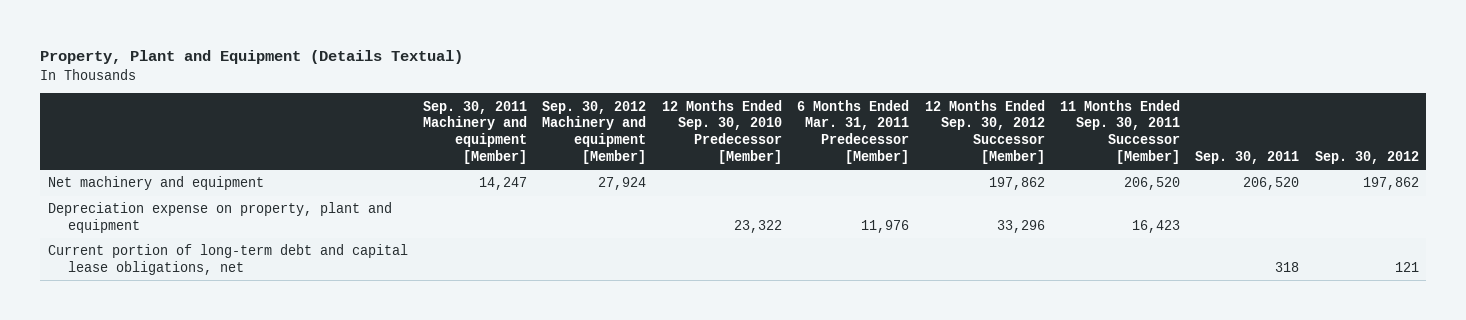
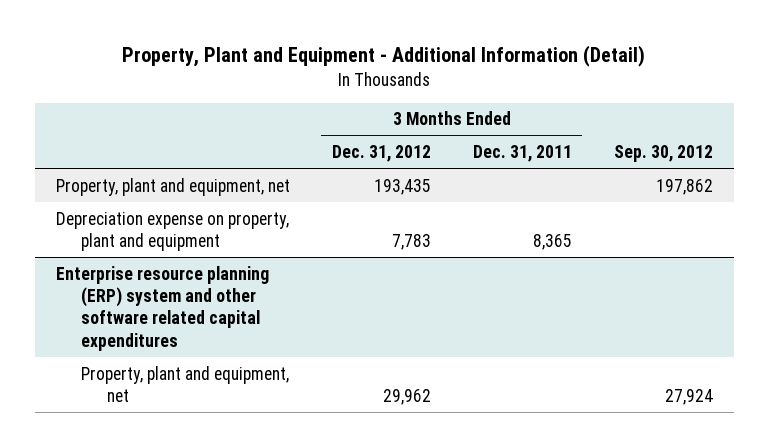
- Property, Plant and Equipment (Details Textual)
+ Property, Plant and Equipment - Additional Information (Detail)
- | Sep. 30, 2011 Machinery and equipment [Member] | Sep. 30, 2012 Machinery and equipment [Member] | 12 Months Ended Sep. 30, 2010 Predecessor [Member] | 6 Months Ended Mar. 31, 2011 Predecessor [Member] | 12 Months Ended Sep. 30, 2012 Successor [Member] | 11 Months Ended Sep. 30, 2011 Successor [Member] | Sep. 30, 2011 | Sep. 30, 2012
+ | 3 Months Ended Dec. 31, 2012 | 3 Months Ended Dec. 31, 2011 | Sep. 30, 2012
- Net machinery and equipment | 14,247 | 27,924 | | | 197,862 | 206,520 | 206,520 | 197,862
+ Property, plant and equipment, net | 193,435 | | 197,862
- Current portion of long-term debt and capital lease obligations, net | | | | | | | 318 | 121
+ Enterprise resource planning (ERP) system and other software related capital expenditures
+ Property, plant and equipment, net | 29,962 | | 27,924

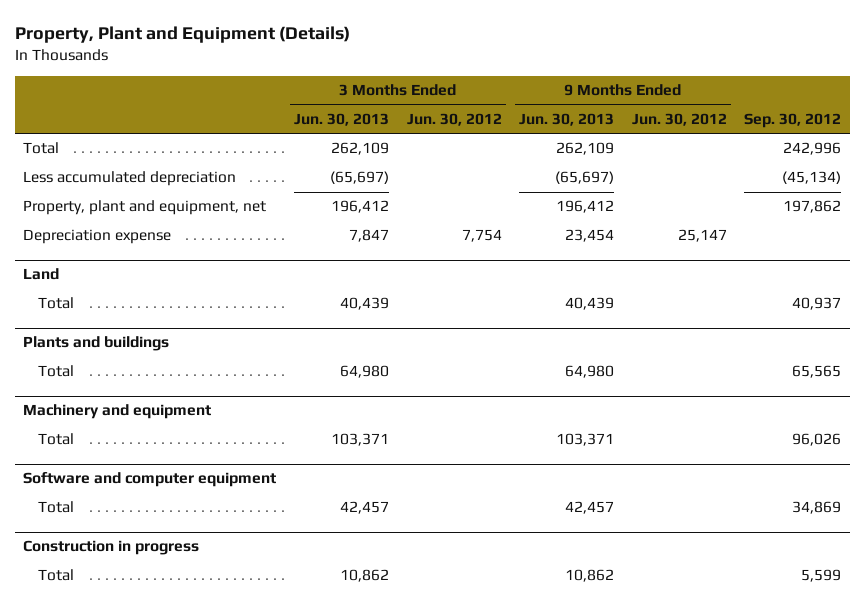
- Property, Plant and Equipment - Additional Information (Detail)
+ Property, Plant and Equipment (Details)
- | 3 Months Ended Dec. 31, 2012 | 3 Months Ended Dec. 31, 2011 | Sep. 30, 2012
+ | 3 Months Ended Jun. 30, 2013 | 3 Months Ended Jun. 30, 2012 | 9 Months Ended Jun. 30, 2013 | 9 Months Ended Jun. 30, 2012 | Sep. 30, 2012
+ Total | 262,109 | | 262,109 | | 242,996
+ Less accumulated depreciation | (65,697) | | (65,697) | | (45,134)
- Depreciation expense on property, plant and equipment | 7,783 | 8,365 |
- Enterprise resource planning (ERP) system and other software related capital expenditures
- Property, plant and equipment, net | 29,962 | | 27,924
+ Depreciation expense | 7,847 | 7,754 | 23,454 | 25,147 |
+ Land
+ Total | 40,439 | | 40,439 | | 40,937
+ Plants and buildings
+ Total | 64,980 | | 64,980 | | 65,565
+ Machinery and equipment
+ Total | 103,371 | | 103,371 | | 96,026
+ Software and computer equipment
+ Total | 42,457 | | 42,457 | | 34,869
+ Construction in progress
+ Total | 10,862 | | 10,862 | | 5,599

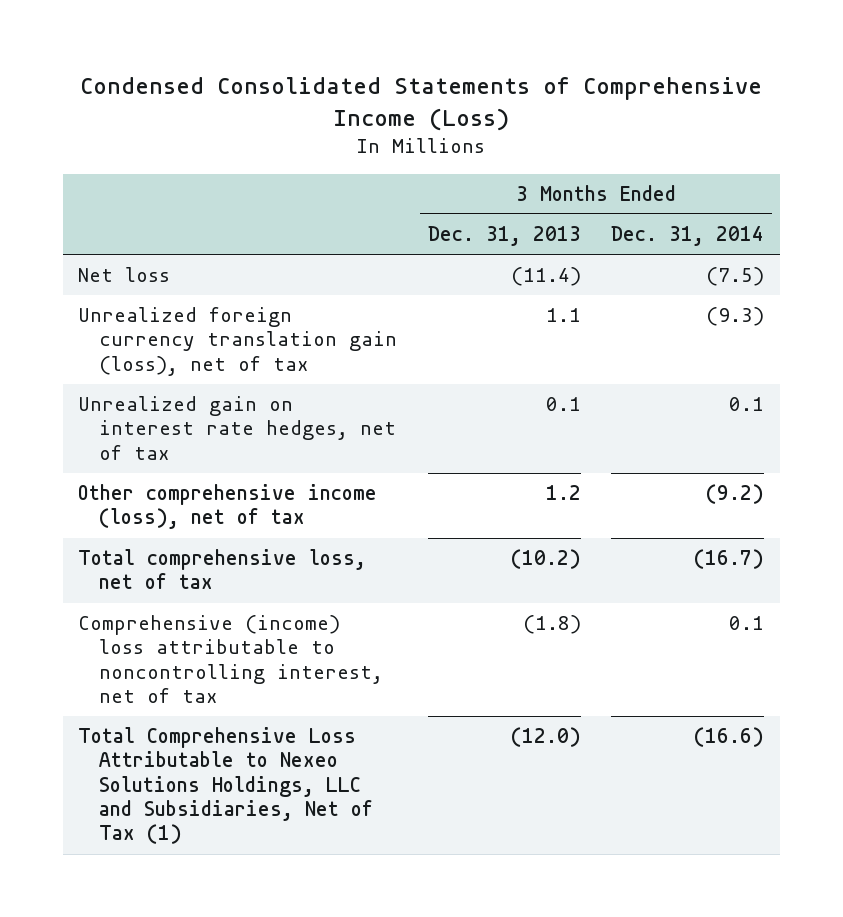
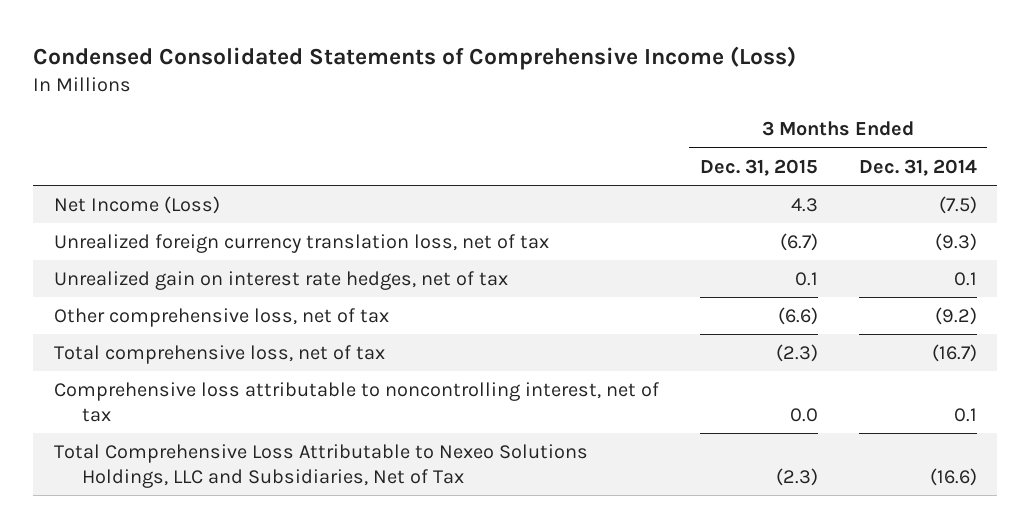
- | 3 Months Ended Dec. 31, 2013 | 3 Months Ended Dec. 31, 2014
+ | 3 Months Ended Dec. 31, 2015 | 3 Months Ended Dec. 31, 2014
- Net loss | (11.4) | (7.5)
- Unrealized foreign currency translation gain (loss), net of tax | 1.1 | (9.3)
+ Net Income (Loss) | 4.3 | (7.5)
+ Unrealized foreign currency translation loss, net of tax | (6.7) | (9.3)
- Other comprehensive income (loss), net of tax | 1.2 | (9.2)
+ Other comprehensive loss, net of tax | (6.6) | (9.2)
- Comprehensive (income) loss attributable to noncontrolling interest, net of tax | (1.8) | 0.1
- Total Comprehensive Loss Attributable to Nexeo Solutions Holdings, LLC and Subsidiaries, Net of Tax (1) | (12.0) | (16.6)
+ Comprehensive loss attributable to noncontrolling interest, net of tax | 0.0 | 0.1
+ Total Comprehensive Loss Attributable to Nexeo Solutions Holdings, LLC and Subsidiaries, Net of Tax | (2.3) | (16.6)

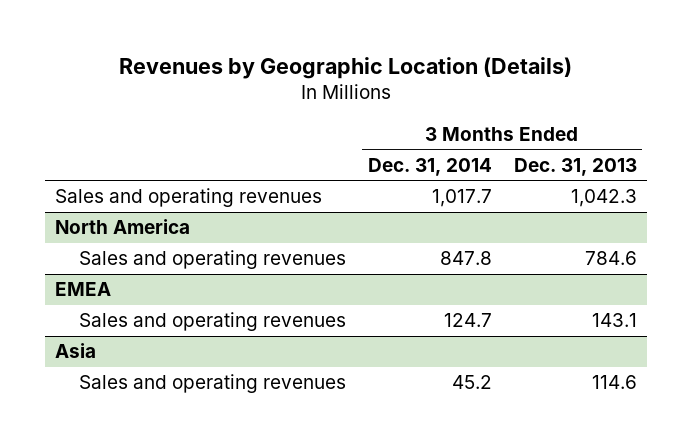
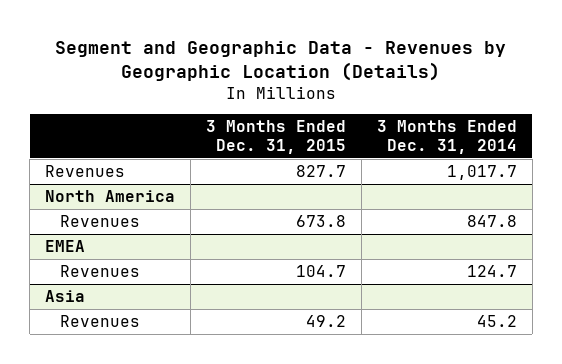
- Revenues by Geographic Location (Details)
+ Segment and Geographic Data - Revenues by Geographic Location (Details)
- | 3 Months Ended Dec. 31, 2014 | 3 Months Ended Dec. 31, 2013
+ | 3 Months Ended Dec. 31, 2015 | 3 Months Ended Dec. 31, 2014
- Sales and operating revenues | 1,017.7 | 1,042.3
+ Revenues | 827.7 | 1,017.7
@ North America
- Sales and operating revenues | 847.8 | 784.6
+ Revenues | 673.8 | 847.8
@ EMEA
- Sales and operating revenues | 124.7 | 143.1
+ Revenues | 104.7 | 124.7
@ Asia
- Sales and operating revenues | 45.2 | 114.6
+ Revenues | 49.2 | 45.2

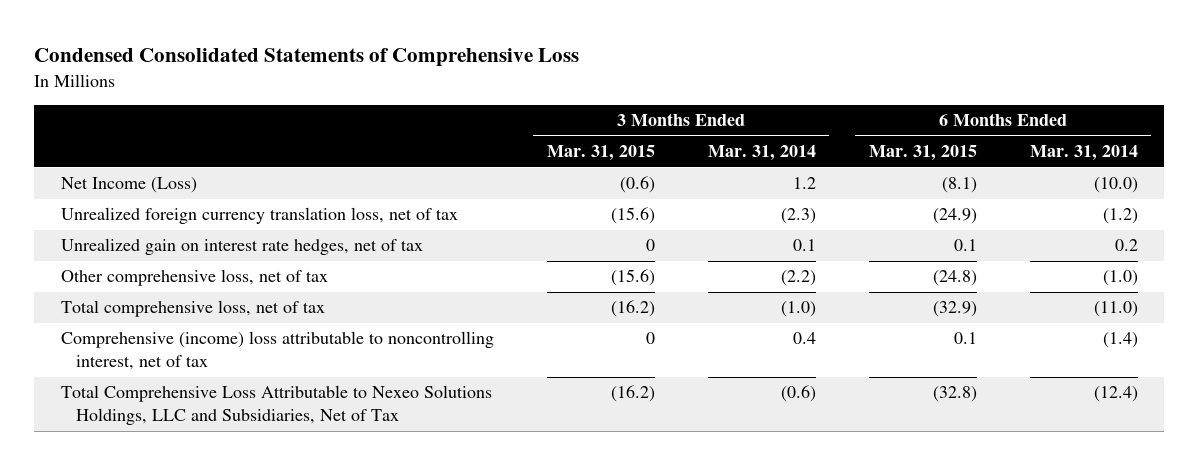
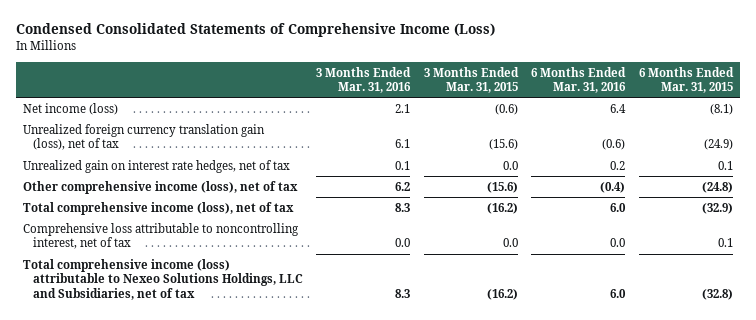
- Condensed Consolidated Statements of Comprehensive Loss
+ Condensed Consolidated Statements of Comprehensive Income (Loss)
- | 3 Months Ended Mar. 31, 2015 | 3 Months Ended Mar. 31, 2014 | 6 Months Ended Mar. 31, 2015 | 6 Months Ended Mar. 31, 2014
+ | 3 Months Ended Mar. 31, 2016 | 3 Months Ended Mar. 31, 2015 | 6 Months Ended Mar. 31, 2016 | 6 Months Ended Mar. 31, 2015
- Net Income (Loss) | (0.6) | 1.2 | (8.1) | (10.0)
- Unrealized foreign currency translation loss, net of tax | (15.6) | (2.3) | (24.9) | (1.2)
- Unrealized gain on interest rate hedges, net of tax | 0 | 0.1 | 0.1 | 0.2
- Other comprehensive loss, net of tax | (15.6) | (2.2) | (24.8) | (1.0)
- Total comprehensive loss, net of tax | (16.2) | (1.0) | (32.9) | (11.0)
- Comprehensive (income) loss attributable to noncontrolling interest, net of tax | 0 | 0.4 | 0.1 | (1.4)
- Total Comprehensive Loss Attributable to Nexeo Solutions Holdings, LLC and Subsidiaries, Net of Tax | (16.2) | (0.6) | (32.8) | (12.4)
+ Net income (loss) | 2.1 | (0.6) | 6.4 | (8.1)
+ Unrealized foreign currency translation gain (loss), net of tax | 6.1 | (15.6) | (0.6) | (24.9)
+ Unrealized gain on interest rate hedges, net of tax | 0.1 | 0.0 | 0.2 | 0.1
+ Other comprehensive income (loss), net of tax | 6.2 | (15.6) | (0.4) | (24.8)
+ Total comprehensive income (loss), net of tax | 8.3 | (16.2) | 6.0 | (32.9)
+ Comprehensive loss attributable to noncontrolling interest, net of tax | 0.0 | 0.0 | 0.0 | 0.1
+ Total comprehensive income (loss) attributable to Nexeo Solutions Holdings, LLC and Subsidiaries, net of tax | 8.3 | (16.2) | 6.0 | (32.8)

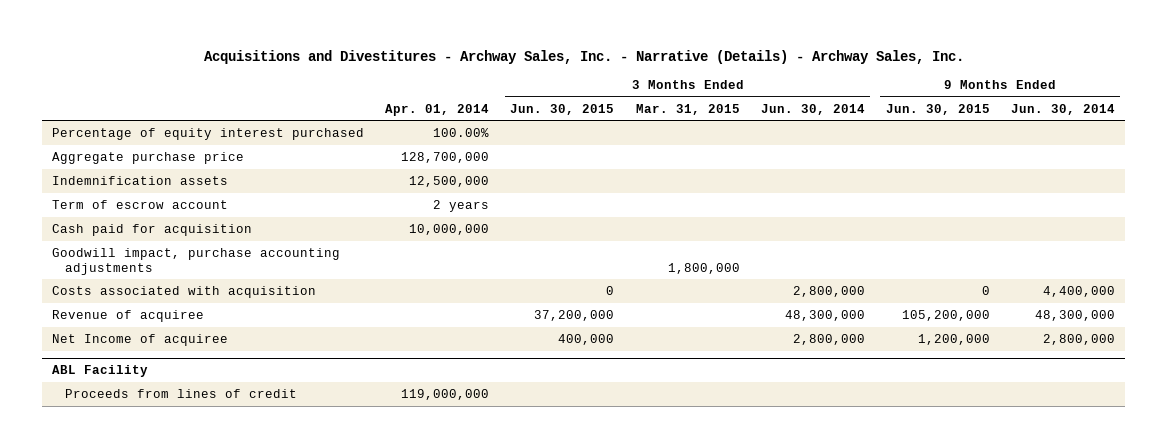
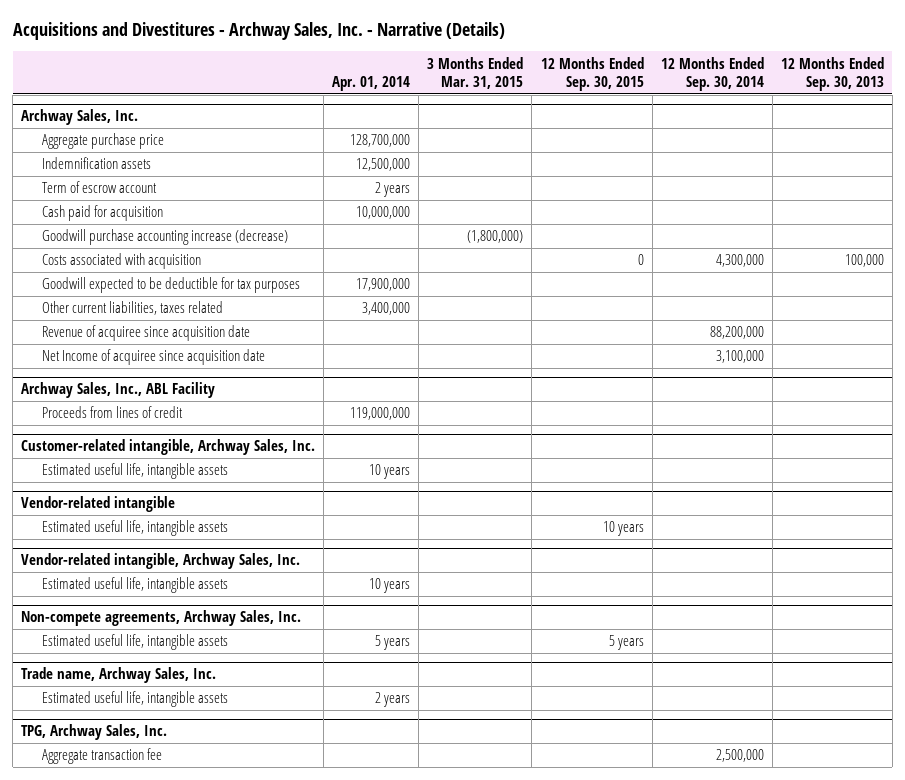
- Acquisitions and Divestitures - Archway Sales, Inc. - Narrative (Details) - Archway Sales, Inc.
+ Acquisitions and Divestitures - Archway Sales, Inc. - Narrative (Details)
- | Apr. 01, 2014 | 3 Months Ended Jun. 30, 2015 | 3 Months Ended Mar. 31, 2015 | 3 Months Ended Jun. 30, 2014 | 9 Months Ended Jun. 30, 2015 | 9 Months Ended Jun. 30, 2014
+ | Apr. 01, 2014 | 3 Months Ended Mar. 31, 2015 | 12 Months Ended Sep. 30, 2015 | 12 Months Ended Sep. 30, 2014 | 12 Months Ended Sep. 30, 2013
- Percentage of equity interest purchased | 100.00% | | | | |
+ Archway Sales, Inc.
- Goodwill impact, purchase accounting adjustments | | | 1,800,000 | | |
+ Goodwill purchase accounting increase (decrease) | | (1,800,000) | | |
- Revenue of acquiree | | 37,200,000 | | 48,300,000 | 105,200,000 | 48,300,000
- Net Income of acquiree | | 400,000 | | 2,800,000 | 1,200,000 | 2,800,000
- ABL Facility
+ Goodwill expected to be deductible for tax purposes | 17,900,000 | | | |
+ Other current liabilities, taxes related | 3,400,000 | | | |
+ Revenue of acquiree since acquisition date | | | | 88,200,000 |
+ Net Income of acquiree since acquisition date | | | | 3,100,000 |
+ Archway Sales, Inc., ABL Facility
+ Customer-related intangible, Archway Sales, Inc.
+ Estimated useful life, intangible assets | 10 years | | | |
+ Vendor-related intangible
+ Estimated useful life, intangible assets | | | 10 years | |
+ Vendor-related intangible, Archway Sales, Inc.
+ Estimated useful life, intangible assets | 10 years | | | |
+ Non-compete agreements, Archway Sales, Inc.
+ Estimated useful life, intangible assets | 5 years | | 5 years | |
+ Trade name, Archway Sales, Inc.
+ Estimated useful life, intangible assets | 2 years | | | |
+ TPG, Archway Sales, Inc.
+ Aggregate transaction fee | | | | 2,500,000 |

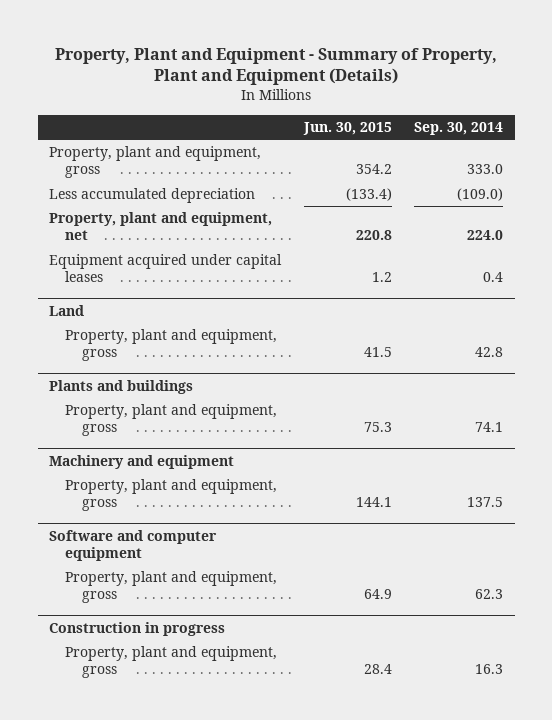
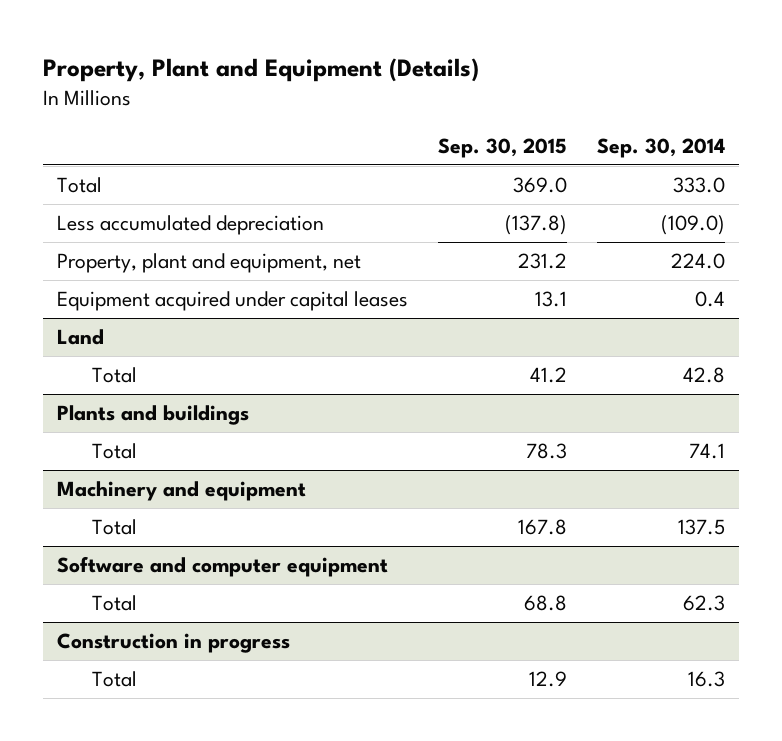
- Property, Plant and Equipment - Summary of Property, Plant and Equipment (Details)
+ Property, Plant and Equipment (Details)
- | Jun. 30, 2015 | Sep. 30, 2014
+ | Sep. 30, 2015 | Sep. 30, 2014
- Property, plant and equipment, gross | 354.2 | 333.0
+ Total | 369.0 | 333.0
@ Land
- Property, plant and equipment, gross | 41.5 | 42.8
+ Total | 41.2 | 42.8
@ Plants and buildings
- Property, plant and equipment, gross | 75.3 | 74.1
+ Total | 78.3 | 74.1
@ Machinery and equipment
- Property, plant and equipment, gross | 144.1 | 137.5
+ Total | 167.8 | 137.5
@ Software and computer equipment
- Property, plant and equipment, gross | 64.9 | 62.3
+ Total | 68.8 | 62.3
@ Construction in progress
- Property, plant and equipment, gross | 28.4 | 16.3
+ Total | 12.9 | 16.3

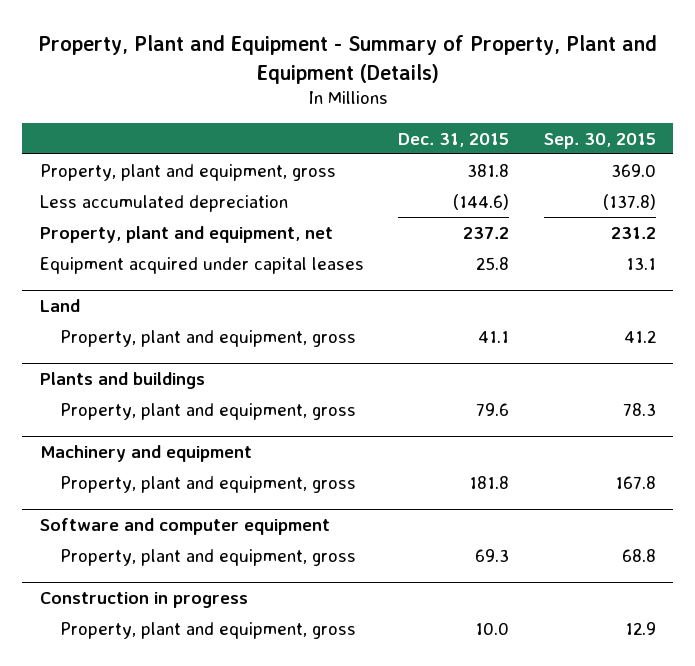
- Property, Plant and Equipment (Details)
+ Property, Plant and Equipment - Summary of Property, Plant and Equipment (Details)
- | Sep. 30, 2015 | Sep. 30, 2014
+ | Dec. 31, 2015 | Sep. 30, 2015
- Total | 369.0 | 333.0
+ Property, plant and equipment, gross | 381.8 | 369.0
@ Land
- Total | 41.2 | 42.8
+ Property, plant and equipment, gross | 41.1 | 41.2
@ Plants and buildings
- Total | 78.3 | 74.1
+ Property, plant and equipment, gross | 79.6 | 78.3
@ Machinery and equipment
- Total | 167.8 | 137.5
+ Property, plant and equipment, gross | 181.8 | 167.8
@ Software and computer equipment
- Total | 68.8 | 62.3
+ Property, plant and equipment, gross | 69.3 | 68.8
@ Construction in progress
- Total | 12.9 | 16.3
+ Property, plant and equipment, gross | 10.0 | 12.9

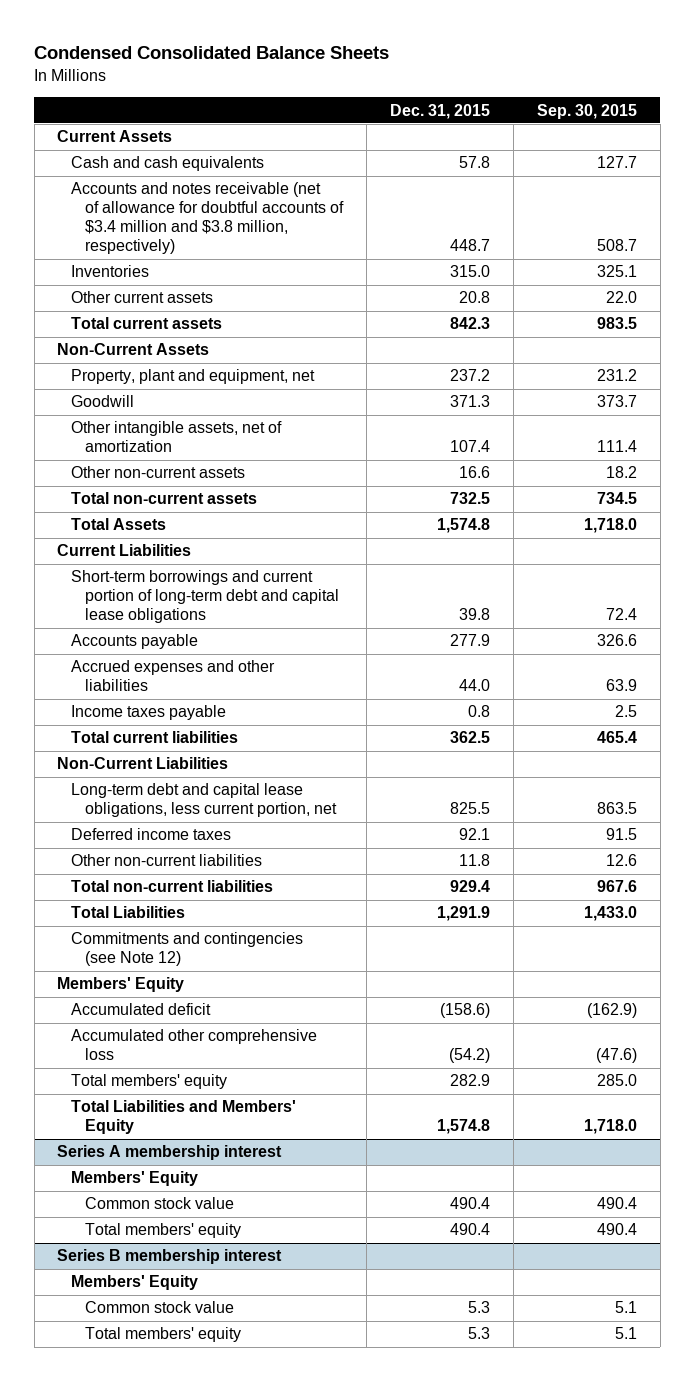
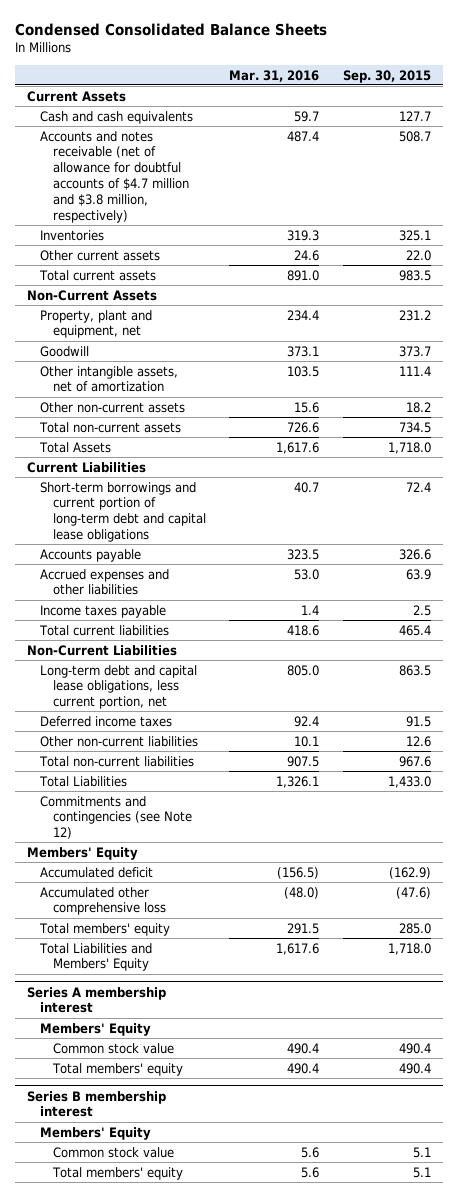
- | Dec. 31, 2015 | Sep. 30, 2015
+ | Mar. 31, 2016 | Sep. 30, 2015
- Accounts and notes receivable (net of allowance for doubtful accounts of $3.4 million and $3.8 million, respectively) | 448.7 | 508.7
+ Accounts and notes receivable (net of allowance for doubtful accounts of $4.7 million and $3.8 million, respectively) | 487.4 | 508.7

